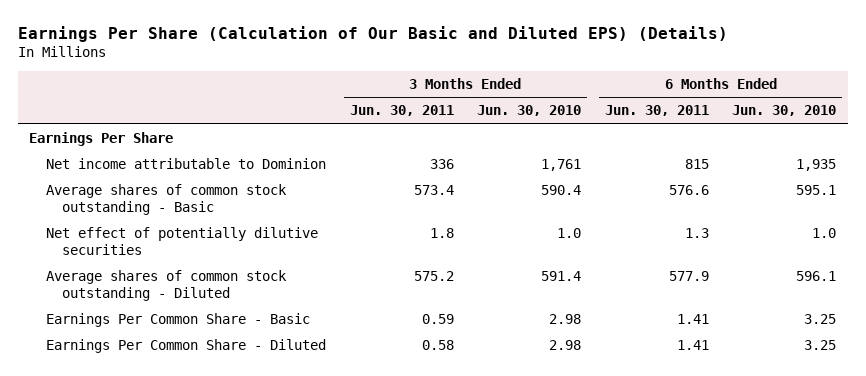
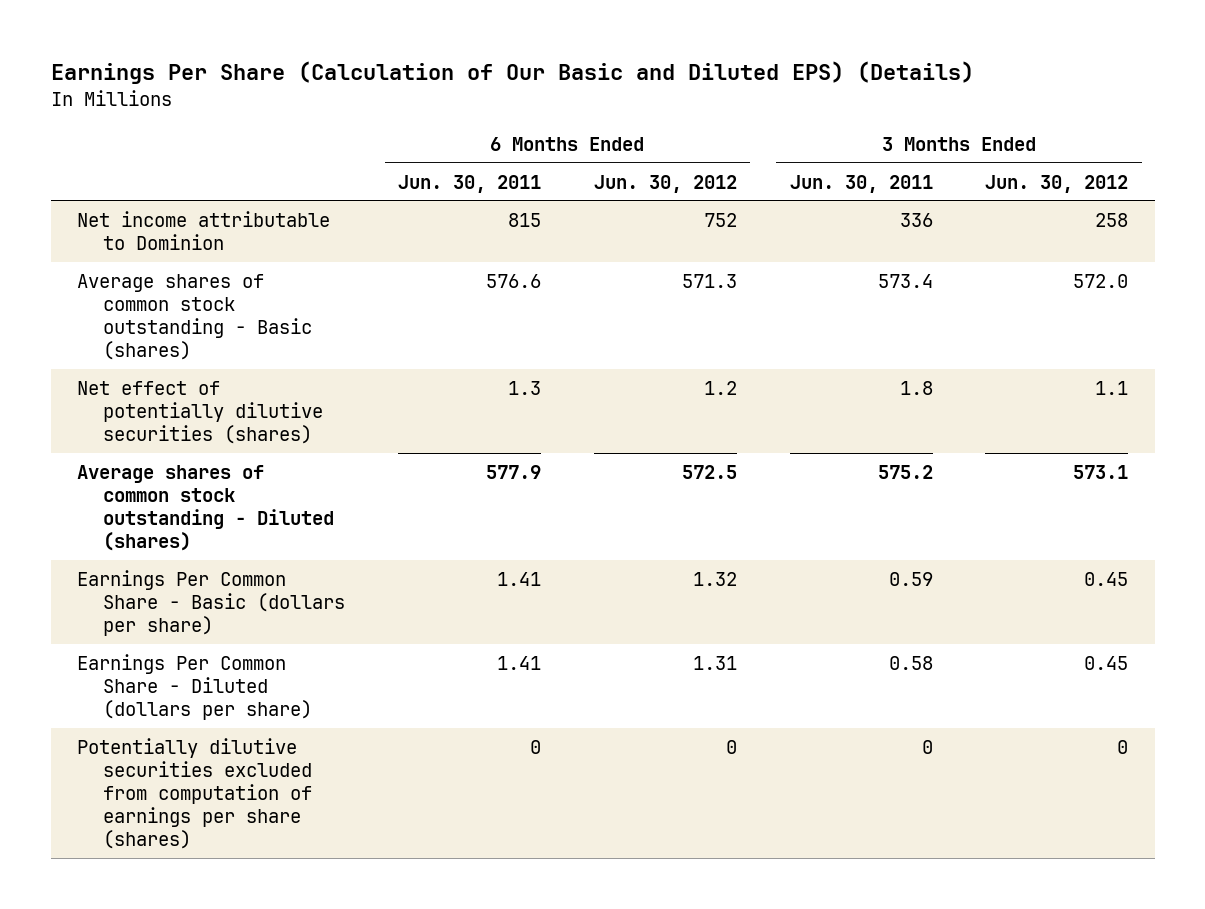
- | 3 Months Ended Jun. 30, 2011 | 3 Months Ended Jun. 30, 2010 | 6 Months Ended Jun. 30, 2011 | 6 Months Ended Jun. 30, 2010
+ | 6 Months Ended Jun. 30, 2011 | 6 Months Ended Jun. 30, 2012 | 3 Months Ended Jun. 30, 2011 | 3 Months Ended Jun. 30, 2012
- Earnings Per Share
- Average shares of common stock outstanding - Basic | 573.4 | 590.4 | 576.6 | 595.1
- Net effect of potentially dilutive securities | 1.8 | 1.0 | 1.3 | 1.0
- Average shares of common stock outstanding - Diluted | 575.2 | 591.4 | 577.9 | 596.1
- Earnings Per Common Share - Basic | 0.59 | 2.98 | 1.41 | 3.25
- Earnings Per Common Share - Diluted | 0.58 | 2.98 | 1.41 | 3.25
+ Average shares of common stock outstanding - Basic (shares) | 576.6 | 571.3 | 573.4 | 572.0
+ Net effect of potentially dilutive securities (shares) | 1.3 | 1.2 | 1.8 | 1.1
+ Average shares of common stock outstanding - Diluted (shares) | 577.9 | 572.5 | 575.2 | 573.1
+ Earnings Per Common Share - Basic (dollars per share) | 1.41 | 1.32 | 0.59 | 0.45
+ Earnings Per Common Share - Diluted (dollars per share) | 1.41 | 1.31 | 0.58 | 0.45
+ Potentially dilutive securities excluded from computation of earnings per share (shares) | 0 | 0 | 0 | 0

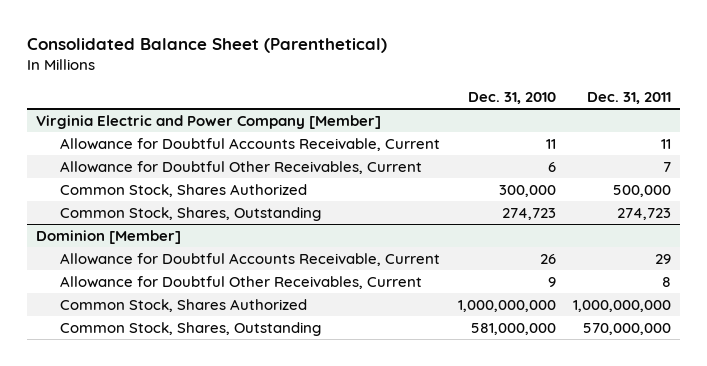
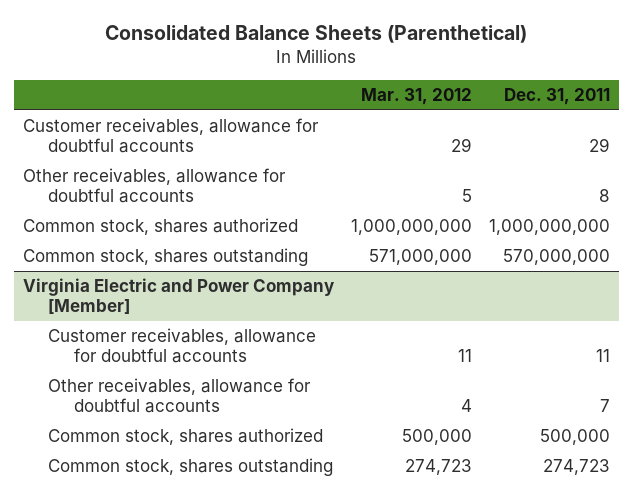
- Consolidated Balance Sheet (Parenthetical)
+ Consolidated Balance Sheets (Parenthetical)
- | Dec. 31, 2010 | Dec. 31, 2011
+ | Mar. 31, 2012 | Dec. 31, 2011
+ Customer receivables, allowance for doubtful accounts | 29 | 29
+ Other receivables, allowance for doubtful accounts | 5 | 8
+ Common stock, shares authorized | 1,000,000,000 | 1,000,000,000
+ Common stock, shares outstanding | 571,000,000 | 570,000,000
@ Virginia Electric and Power Company [Member]
- Allowance for Doubtful Accounts Receivable, Current | 11 | 11
- Allowance for Doubtful Other Receivables, Current | 6 | 7
- Common Stock, Shares Authorized | 300,000 | 500,000
- Common Stock, Shares, Outstanding | 274,723 | 274,723
- Dominion [Member]
- Allowance for Doubtful Accounts Receivable, Current | 26 | 29
- Allowance for Doubtful Other Receivables, Current | 9 | 8
- Common Stock, Shares Authorized | 1,000,000,000 | 1,000,000,000
- Common Stock, Shares, Outstanding | 581,000,000 | 570,000,000
@ Virginia Electric and Power Company [Member]
+ Customer receivables, allowance for doubtful accounts | 11 | 11
+ Other receivables, allowance for doubtful accounts | 4 | 7
+ Common stock, shares authorized | 500,000 | 500,000
+ Common stock, shares outstanding | 274,723 | 274,723

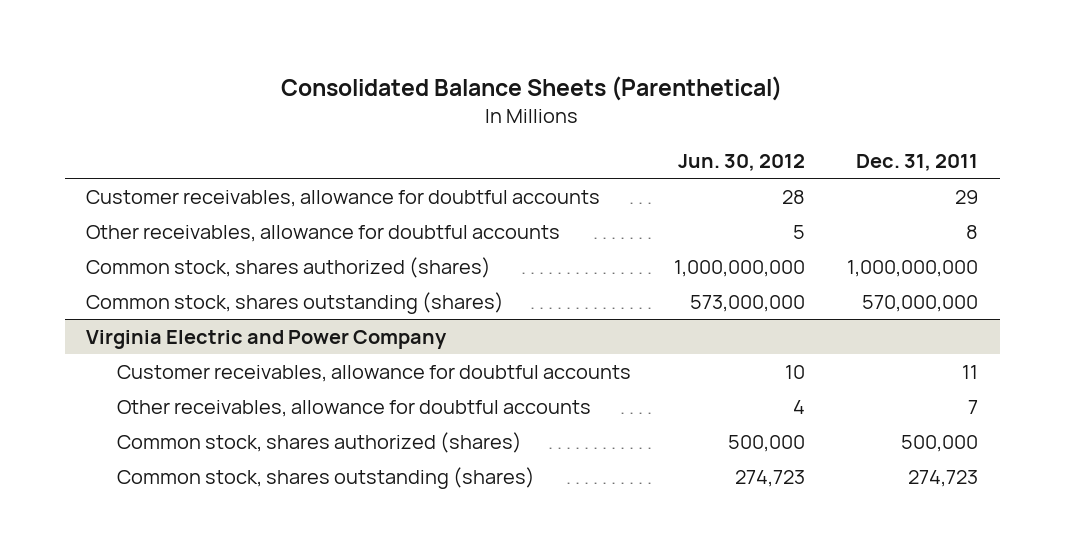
- | Mar. 31, 2012 | Dec. 31, 2011
+ | Jun. 30, 2012 | Dec. 31, 2011
- Common stock, shares authorized | 1,000,000,000 | 1,000,000,000
- Common stock, shares outstanding | 571,000,000 | 570,000,000
- Virginia Electric and Power Company [Member]
+ Common stock, shares authorized (shares) | 1,000,000,000 | 1,000,000,000
+ Common stock, shares outstanding (shares) | 573,000,000 | 570,000,000
+ Virginia Electric and Power Company
- Common stock, shares authorized | 500,000 | 500,000
- Common stock, shares outstanding | 274,723 | 274,723
+ Common stock, shares authorized (shares) | 500,000 | 500,000
+ Common stock, shares outstanding (shares) | 274,723 | 274,723

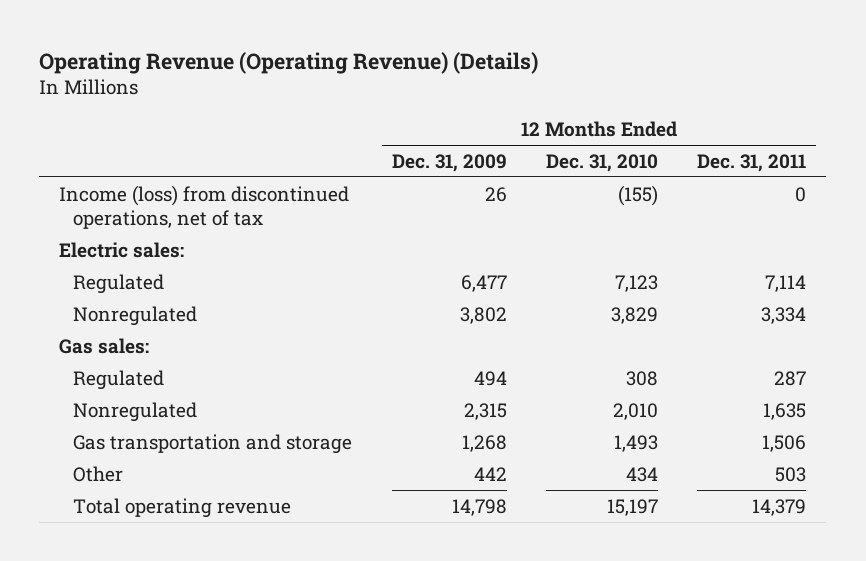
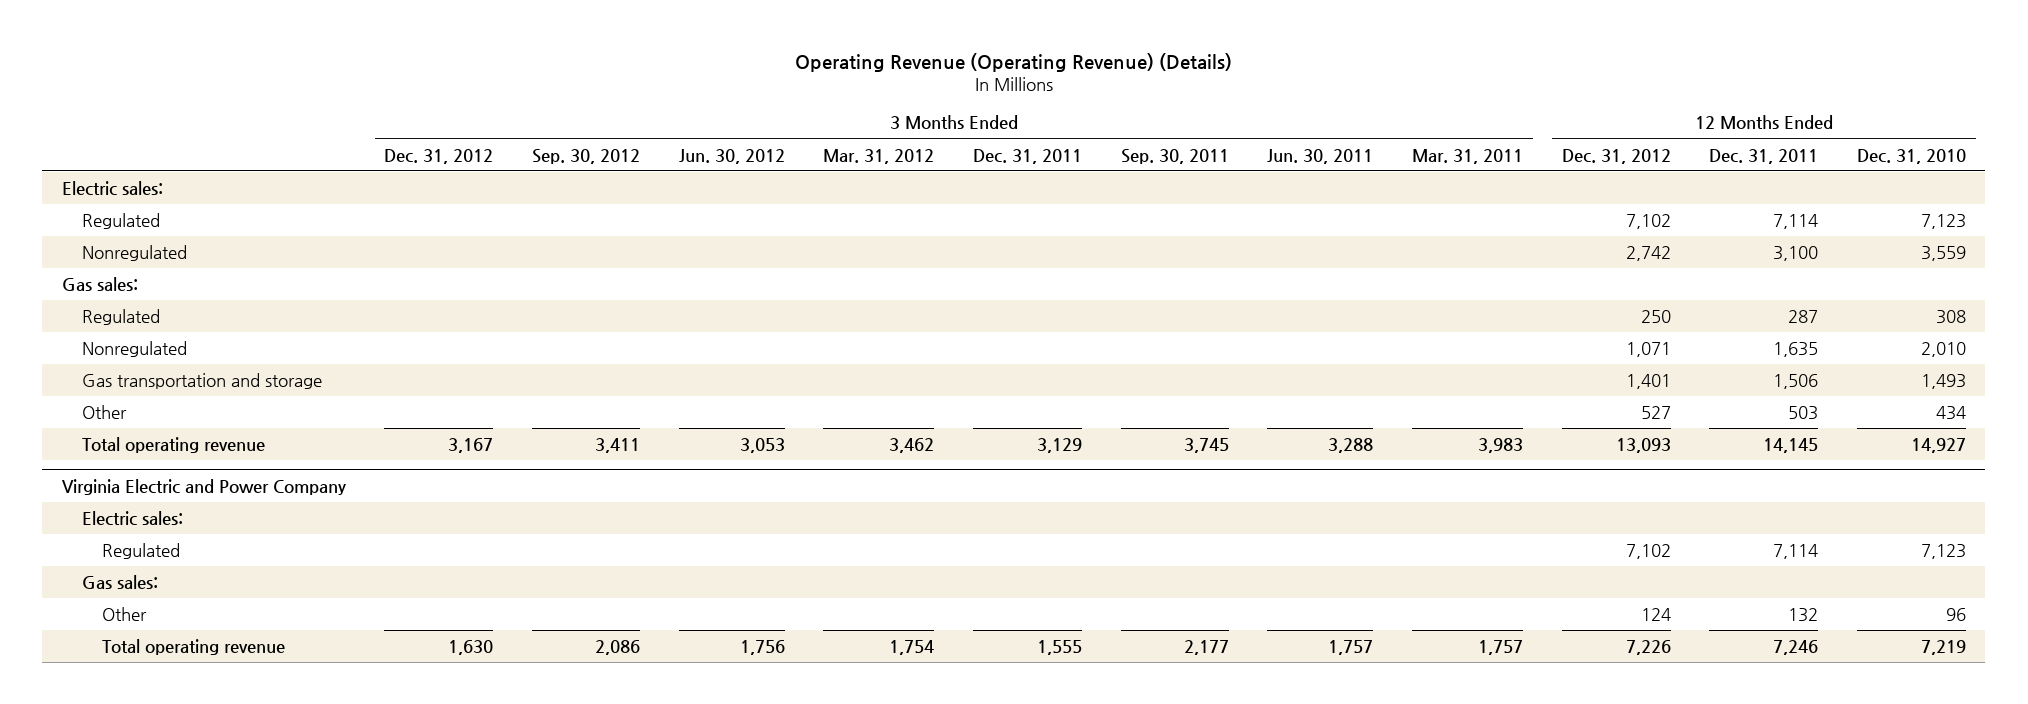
- | 12 Months Ended Dec. 31, 2009 | 12 Months Ended Dec. 31, 2010 | 12 Months Ended Dec. 31, 2011
+ | 3 Months Ended Dec. 31, 2012 | 3 Months Ended Sep. 30, 2012 | 3 Months Ended Jun. 30, 2012 | 3 Months Ended Mar. 31, 2012 | 3 Months Ended Dec. 31, 2011 | 3 Months Ended Sep. 30, 2011 | 3 Months Ended Jun. 30, 2011 | 3 Months Ended Mar. 31, 2011 | 12 Months Ended Dec. 31, 2012 | 12 Months Ended Dec. 31, 2011 | 12 Months Ended Dec. 31, 2010
- Income (loss) from discontinued operations, net of tax | 26 | (155) | 0
- Nonregulated | 3,802 | 3,829 | 3,334
+ Nonregulated | | | | | | | | | 2,742 | 3,100 | 3,559
- Total operating revenue | 14,798 | 15,197 | 14,379
+ Total operating revenue | 3,167 | 3,411 | 3,053 | 3,462 | 3,129 | 3,745 | 3,288 | 3,983 | 13,093 | 14,145 | 14,927
+ Virginia Electric and Power Company
+ Electric sales:
+ Regulated | | | | | | | | | 7,102 | 7,114 | 7,123
+ Gas sales:
+ Other | | | | | | | | | 124 | 132 | 96
+ Total operating revenue | 1,630 | 2,086 | 1,756 | 1,754 | 1,555 | 2,177 | 1,757 | 1,757 | 7,226 | 7,246 | 7,219

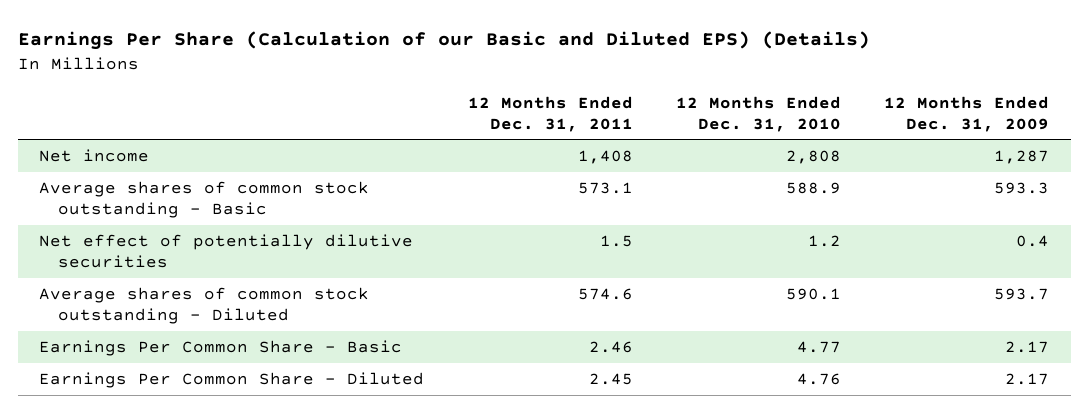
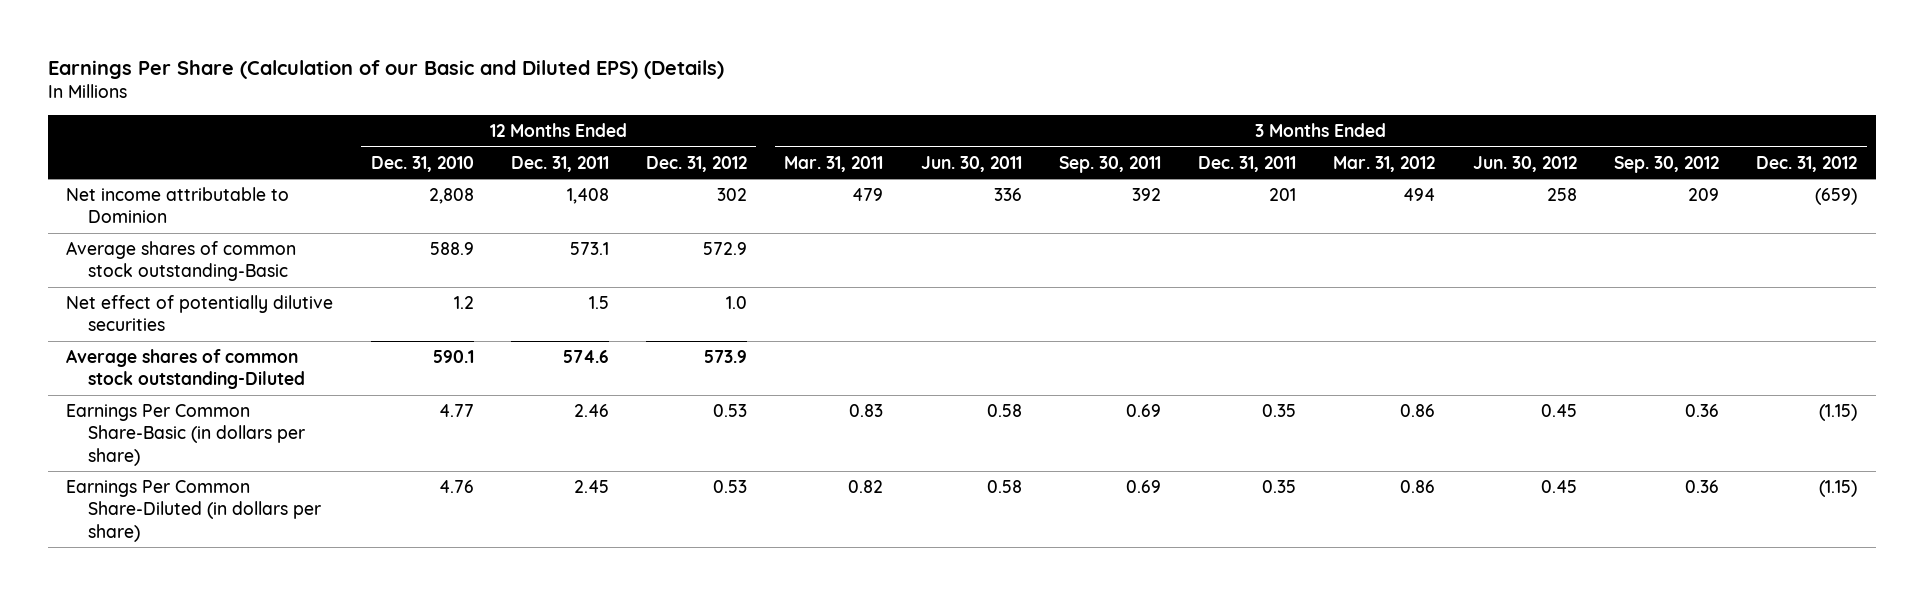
- | 12 Months Ended Dec. 31, 2011 | 12 Months Ended Dec. 31, 2010 | 12 Months Ended Dec. 31, 2009
+ | 12 Months Ended Dec. 31, 2010 | 12 Months Ended Dec. 31, 2011 | 12 Months Ended Dec. 31, 2012 | 3 Months Ended Mar. 31, 2011 | 3 Months Ended Jun. 30, 2011 | 3 Months Ended Sep. 30, 2011 | 3 Months Ended Dec. 31, 2011 | 3 Months Ended Mar. 31, 2012 | 3 Months Ended Jun. 30, 2012 | 3 Months Ended Sep. 30, 2012 | 3 Months Ended Dec. 31, 2012
- Net income | 1,408 | 2,808 | 1,287
- Average shares of common stock outstanding - Basic | 573.1 | 588.9 | 593.3
+ Net income attributable to Dominion | 2,808 | 1,408 | 302 | 479 | 336 | 392 | 201 | 494 | 258 | 209 | (659)
+ Average shares of common stock outstanding-Basic | 588.9 | 573.1 | 572.9 | | | | | | | |
- Average shares of common stock outstanding - Diluted | 574.6 | 590.1 | 593.7
- Earnings Per Common Share - Basic | 2.46 | 4.77 | 2.17
- Earnings Per Common Share - Diluted | 2.45 | 4.76 | 2.17
+ Average shares of common stock outstanding-Diluted | 590.1 | 574.6 | 573.9 | | | | | | | |
+ Earnings Per Common Share-Basic (in dollars per share) | 4.77 | 2.46 | 0.53 | 0.83 | 0.58 | 0.69 | 0.35 | 0.86 | 0.45 | 0.36 | (1.15)
+ Earnings Per Common Share-Diluted (in dollars per share) | 4.76 | 2.45 | 0.53 | 0.82 | 0.58 | 0.69 | 0.35 | 0.86 | 0.45 | 0.36 | (1.15)

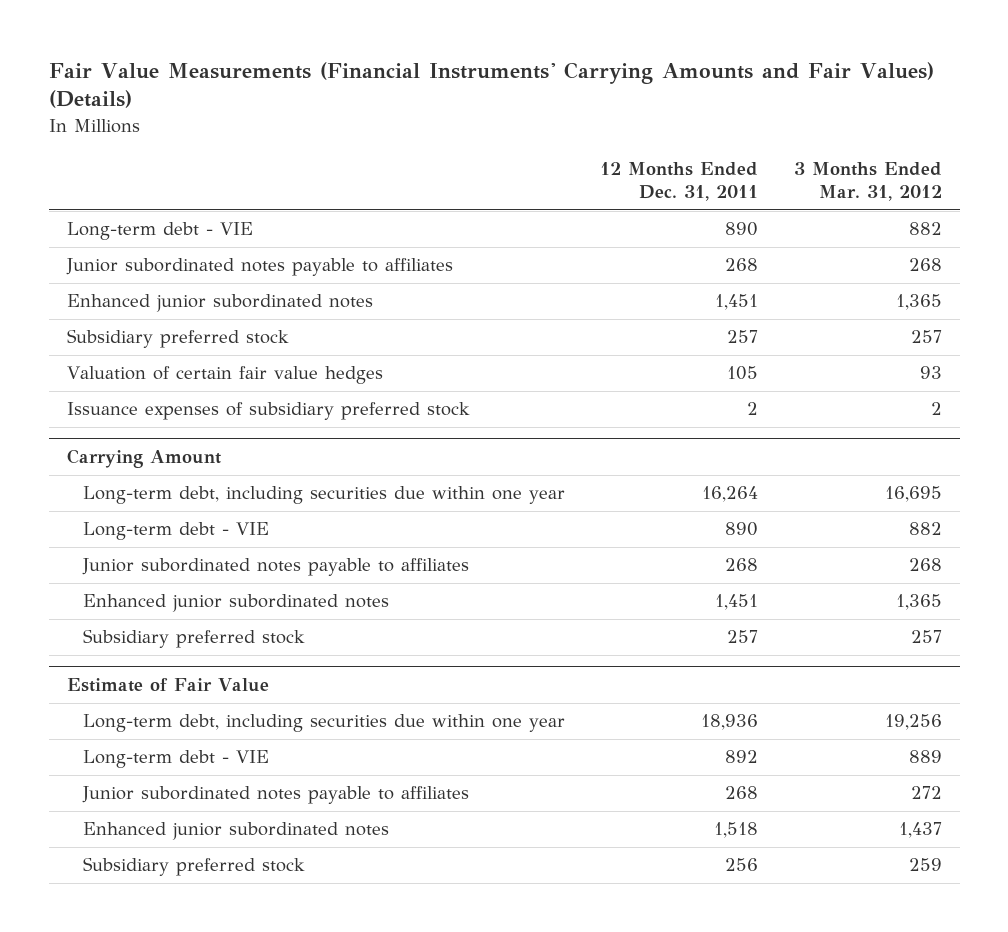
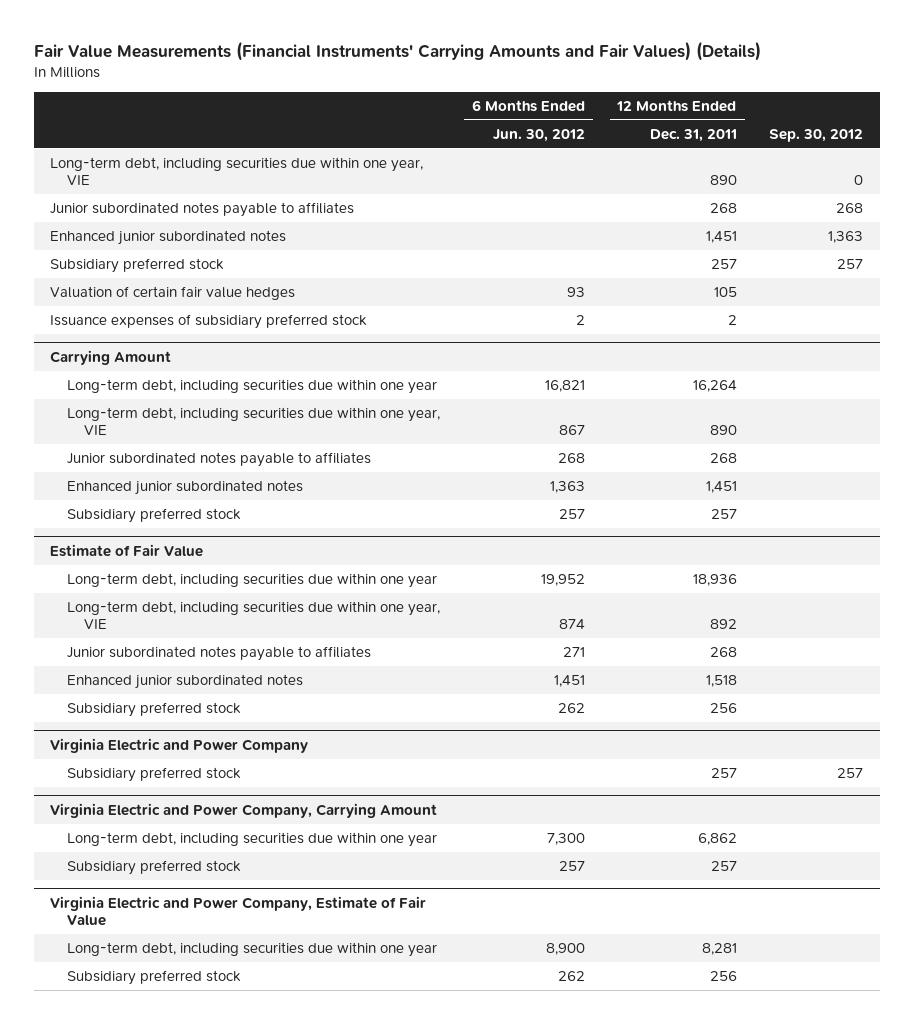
- | 12 Months Ended Dec. 31, 2011 | 3 Months Ended Mar. 31, 2012
+ | 6 Months Ended Jun. 30, 2012 | 12 Months Ended Dec. 31, 2011 | Sep. 30, 2012
- Long-term debt - VIE | 890 | 882
+ Long-term debt, including securities due within one year, VIE | | 890 | 0
@ Carrying Amount
- Long-term debt - VIE | 890 | 882
+ Long-term debt, including securities due within one year, VIE | 867 | 890 |
@ Estimate of Fair Value
- Long-term debt - VIE | 892 | 889
+ Long-term debt, including securities due within one year, VIE | 874 | 892 |
+ Virginia Electric and Power Company
+ Subsidiary preferred stock | | 257 | 257
+ Virginia Electric and Power Company, Carrying Amount
+ Long-term debt, including securities due within one year | 7,300 | 6,862 |
+ Subsidiary preferred stock | 257 | 257 |
+ Virginia Electric and Power Company, Estimate of Fair Value
+ Long-term debt, including securities due within one year | 8,900 | 8,281 |
+ Subsidiary preferred stock | 262 | 256 |

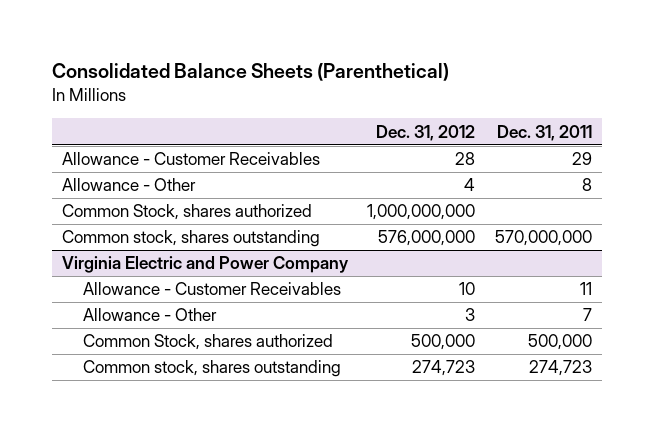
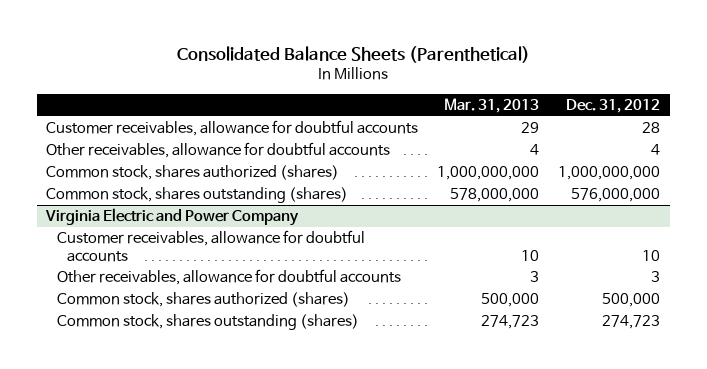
- | Dec. 31, 2012 | Dec. 31, 2011
+ | Mar. 31, 2013 | Dec. 31, 2012
- Allowance - Customer Receivables | 28 | 29
- Allowance - Other | 4 | 8
- Common Stock, shares authorized | 1,000,000,000 |
- Common stock, shares outstanding | 576,000,000 | 570,000,000
+ Customer receivables, allowance for doubtful accounts | 29 | 28
+ Other receivables, allowance for doubtful accounts | 4 | 4
+ Common stock, shares authorized (shares) | 1,000,000,000 | 1,000,000,000
+ Common stock, shares outstanding (shares) | 578,000,000 | 576,000,000
@ Virginia Electric and Power Company
- Allowance - Customer Receivables | 10 | 11
- Allowance - Other | 3 | 7
- Common Stock, shares authorized | 500,000 | 500,000
- Common stock, shares outstanding | 274,723 | 274,723
+ Customer receivables, allowance for doubtful accounts | 10 | 10
+ Other receivables, allowance for doubtful accounts | 3 | 3
+ Common stock, shares authorized (shares) | 500,000 | 500,000
+ Common stock, shares outstanding (shares) | 274,723 | 274,723

